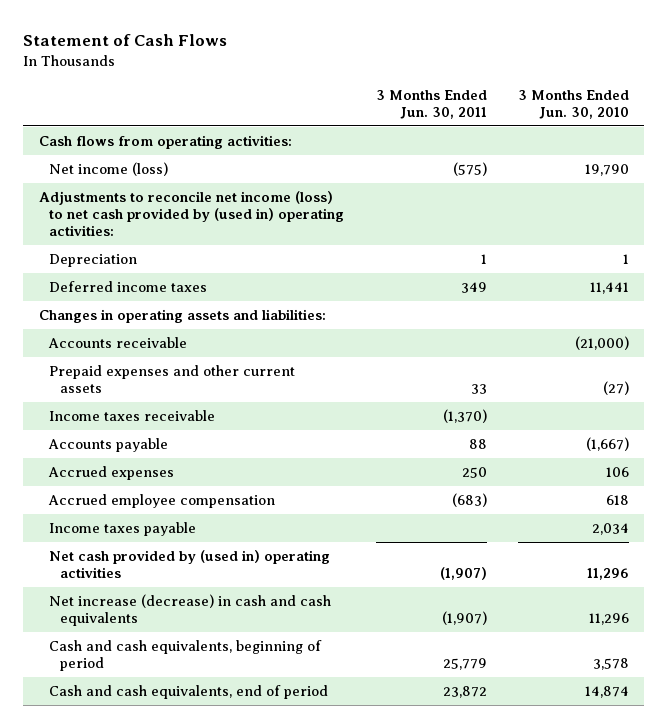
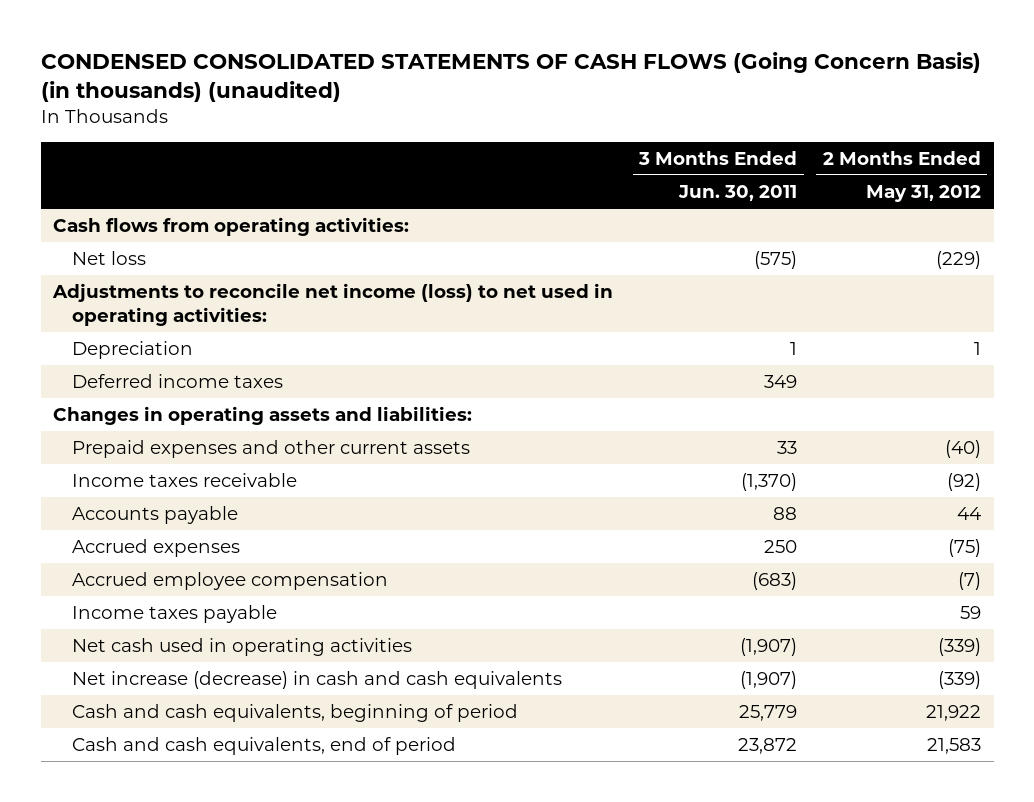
- Statement of Cash Flows
+ CONDENSED CONSOLIDATED STATEMENTS OF CASH FLOWS (Going Concern Basis) (in thousands) (unaudited)
- | 3 Months Ended Jun. 30, 2011 | 3 Months Ended Jun. 30, 2010
+ | 3 Months Ended Jun. 30, 2011 | 2 Months Ended May 31, 2012
- Net income (loss) | (575) | 19,790
- Adjustments to reconcile net income (loss) to net cash provided by (used in) operating activities:
+ Net loss | (575) | (229)
+ Adjustments to reconcile net income (loss) to net used in operating activities:
- Accounts receivable | | (21,000)
- Net cash provided by (used in) operating activities | (1,907) | 11,296
+ Net cash used in operating activities | (1,907) | (339)

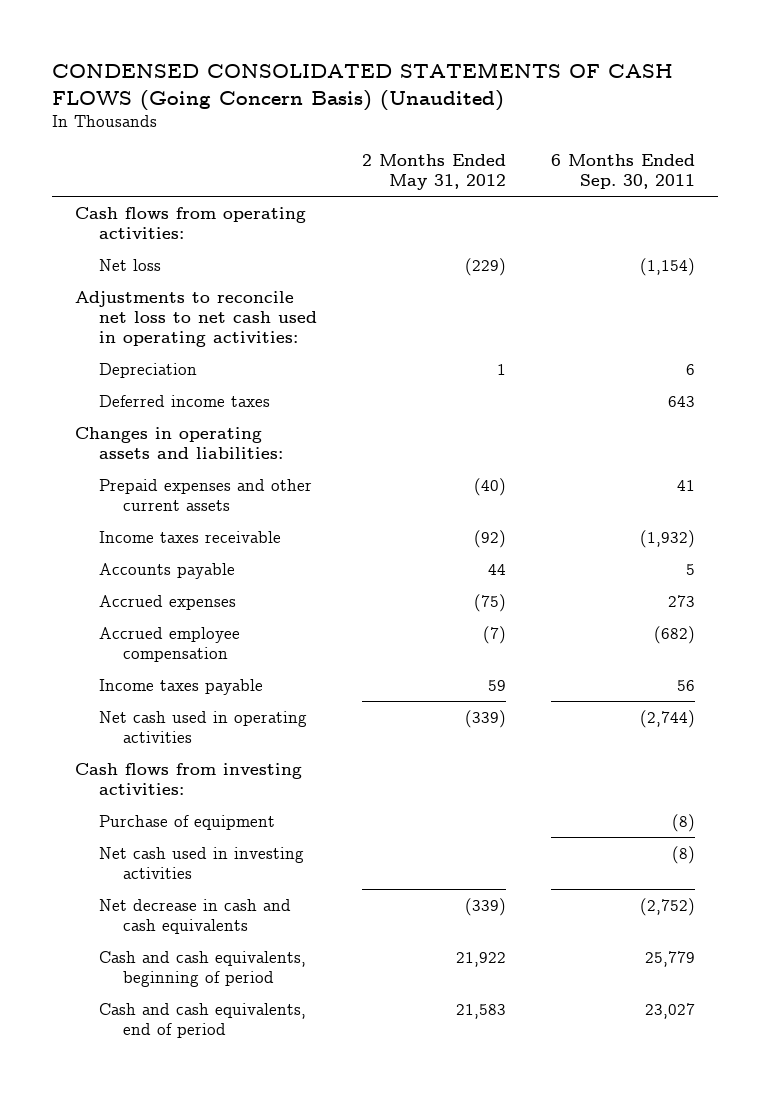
- CONDENSED CONSOLIDATED STATEMENTS OF CASH FLOWS (Going Concern Basis) (in thousands) (unaudited)
+ CONDENSED CONSOLIDATED STATEMENTS OF CASH FLOWS (Going Concern Basis) (Unaudited)
- | 3 Months Ended Jun. 30, 2011 | 2 Months Ended May 31, 2012
+ | 2 Months Ended May 31, 2012 | 6 Months Ended Sep. 30, 2011
- Adjustments to reconcile net income (loss) to net used in operating activities:
+ Adjustments to reconcile net loss to net cash used in operating activities:
- Net increase (decrease) in cash and cash equivalents | (1,907) | (339)
+ Cash flows from investing activities:
+ Purchase of equipment | | (8)
+ Net cash used in investing activities | | (8)
+ Net decrease in cash and cash equivalents | (339) | (2,752)

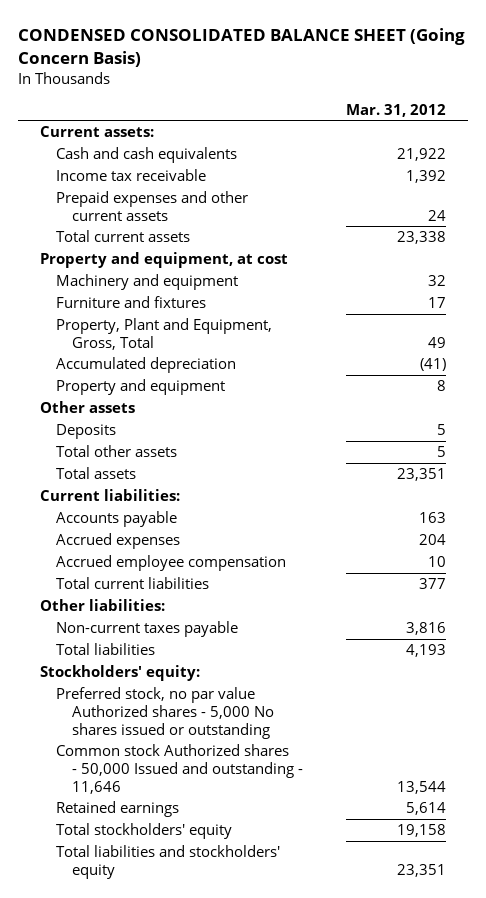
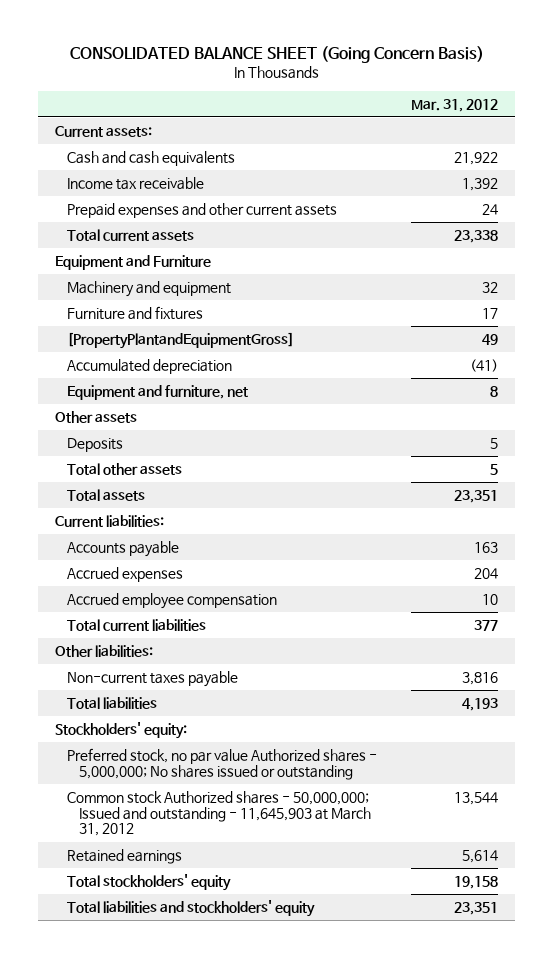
- CONDENSED CONSOLIDATED BALANCE SHEET (Going Concern Basis)
+ CONSOLIDATED BALANCE SHEET (Going Concern Basis)
- Property and equipment, at cost
+ Equipment and Furniture
- Property, Plant and Equipment, Gross, Total | 49
+ [PropertyPlantandEquipmentGross] | 49
- Property and equipment | 8
+ Equipment and furniture, net | 8
- Preferred stock, no par value Authorized shares - 5,000 No shares issued or outstanding
- Common stock Authorized shares - 50,000 Issued and outstanding - 11,646 | 13,544
+ Preferred stock, no par value Authorized shares - 5,000,000; No shares issued or outstanding
+ Common stock Authorized shares - 50,000,000; Issued and outstanding - 11,645,903 at March 31, 2012 | 13,544

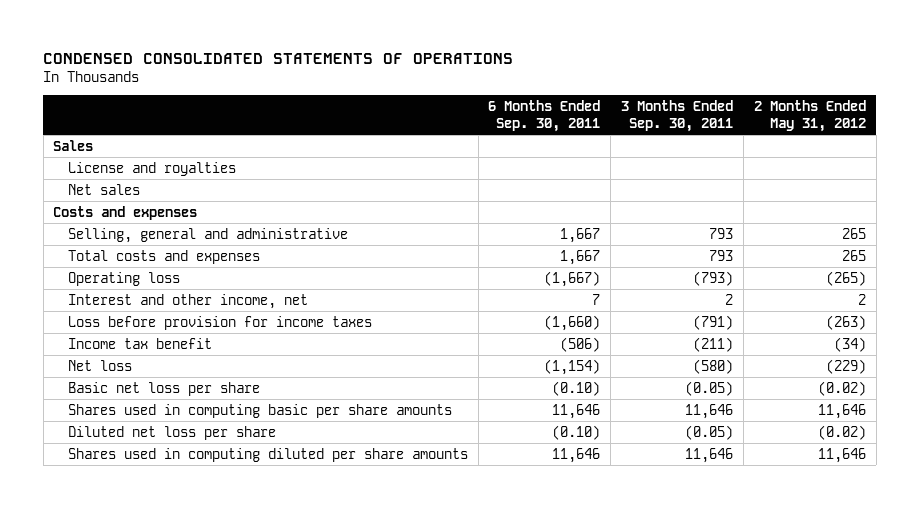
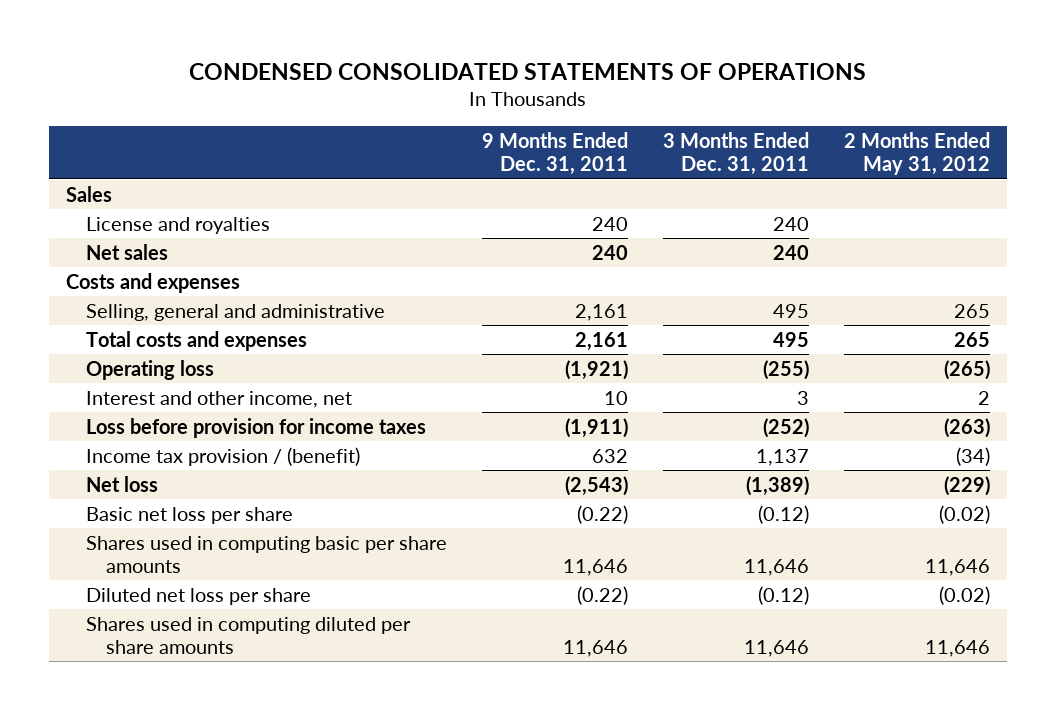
- | 6 Months Ended Sep. 30, 2011 | 3 Months Ended Sep. 30, 2011 | 2 Months Ended May 31, 2012
+ | 9 Months Ended Dec. 31, 2011 | 3 Months Ended Dec. 31, 2011 | 2 Months Ended May 31, 2012
- Income tax benefit | (506) | (211) | (34)
+ Income tax provision / (benefit) | 632 | 1,137 | (34)

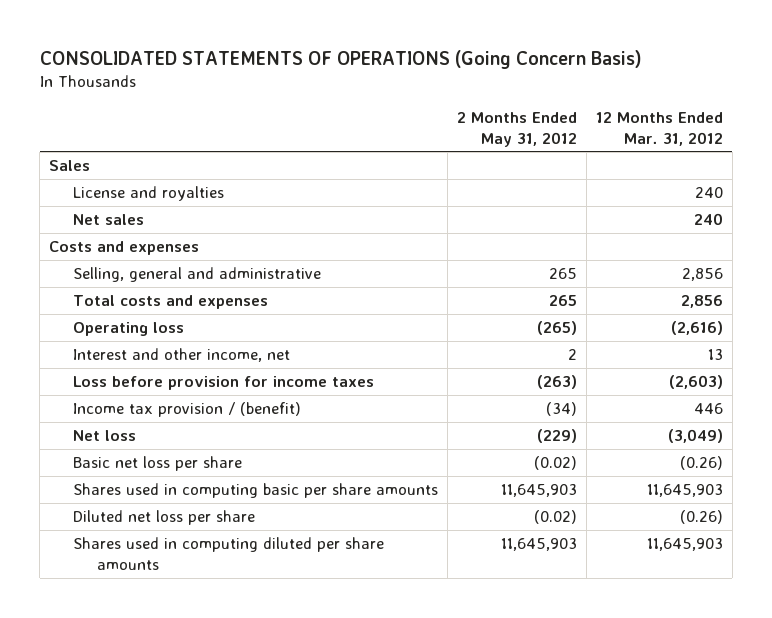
- CONDENSED CONSOLIDATED STATEMENTS OF OPERATIONS
+ CONSOLIDATED STATEMENTS OF OPERATIONS (Going Concern Basis)
- | 9 Months Ended Dec. 31, 2011 | 3 Months Ended Dec. 31, 2011 | 2 Months Ended May 31, 2012
+ | 2 Months Ended May 31, 2012 | 12 Months Ended Mar. 31, 2012
- Shares used in computing basic per share amounts | 11,646 | 11,646 | 11,646
+ Shares used in computing basic per share amounts | 11,645,903 | 11,645,903
- Shares used in computing diluted per share amounts | 11,646 | 11,646 | 11,646
+ Shares used in computing diluted per share amounts | 11,645,903 | 11,645,903

